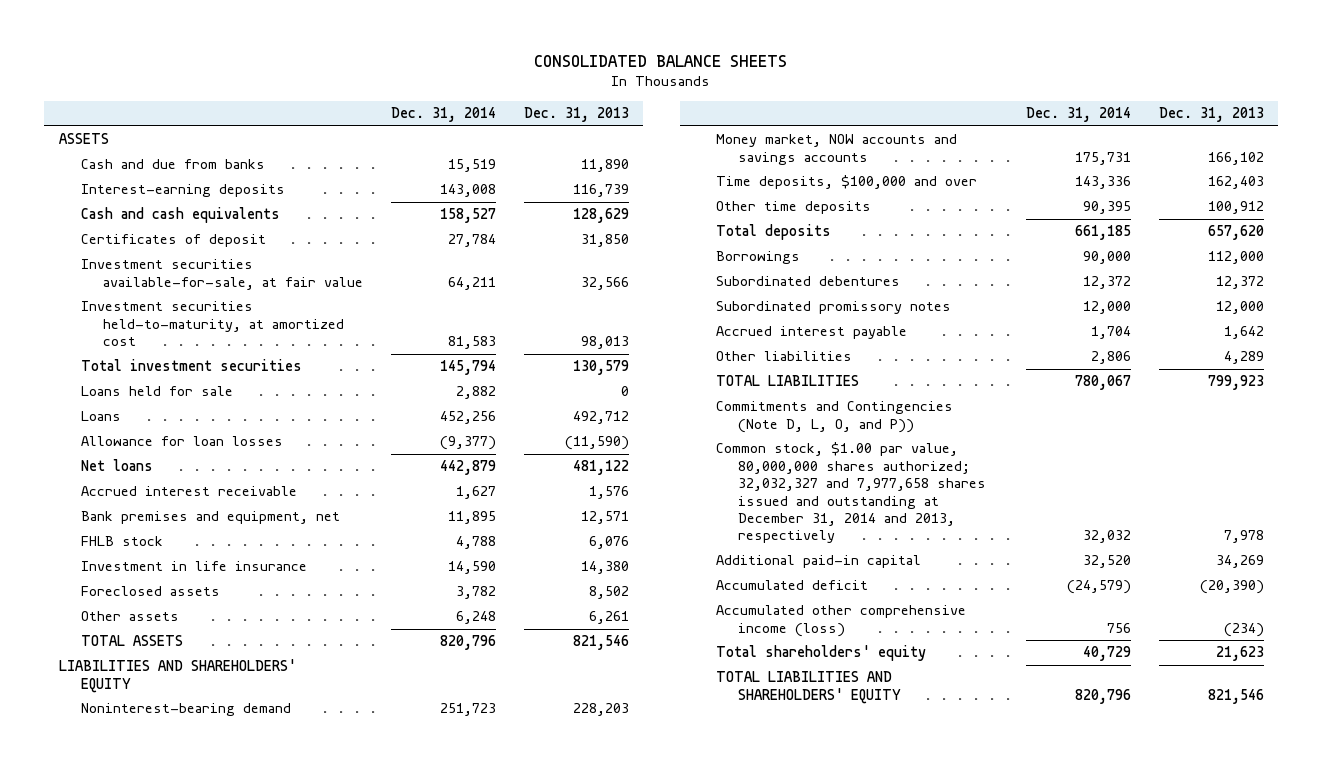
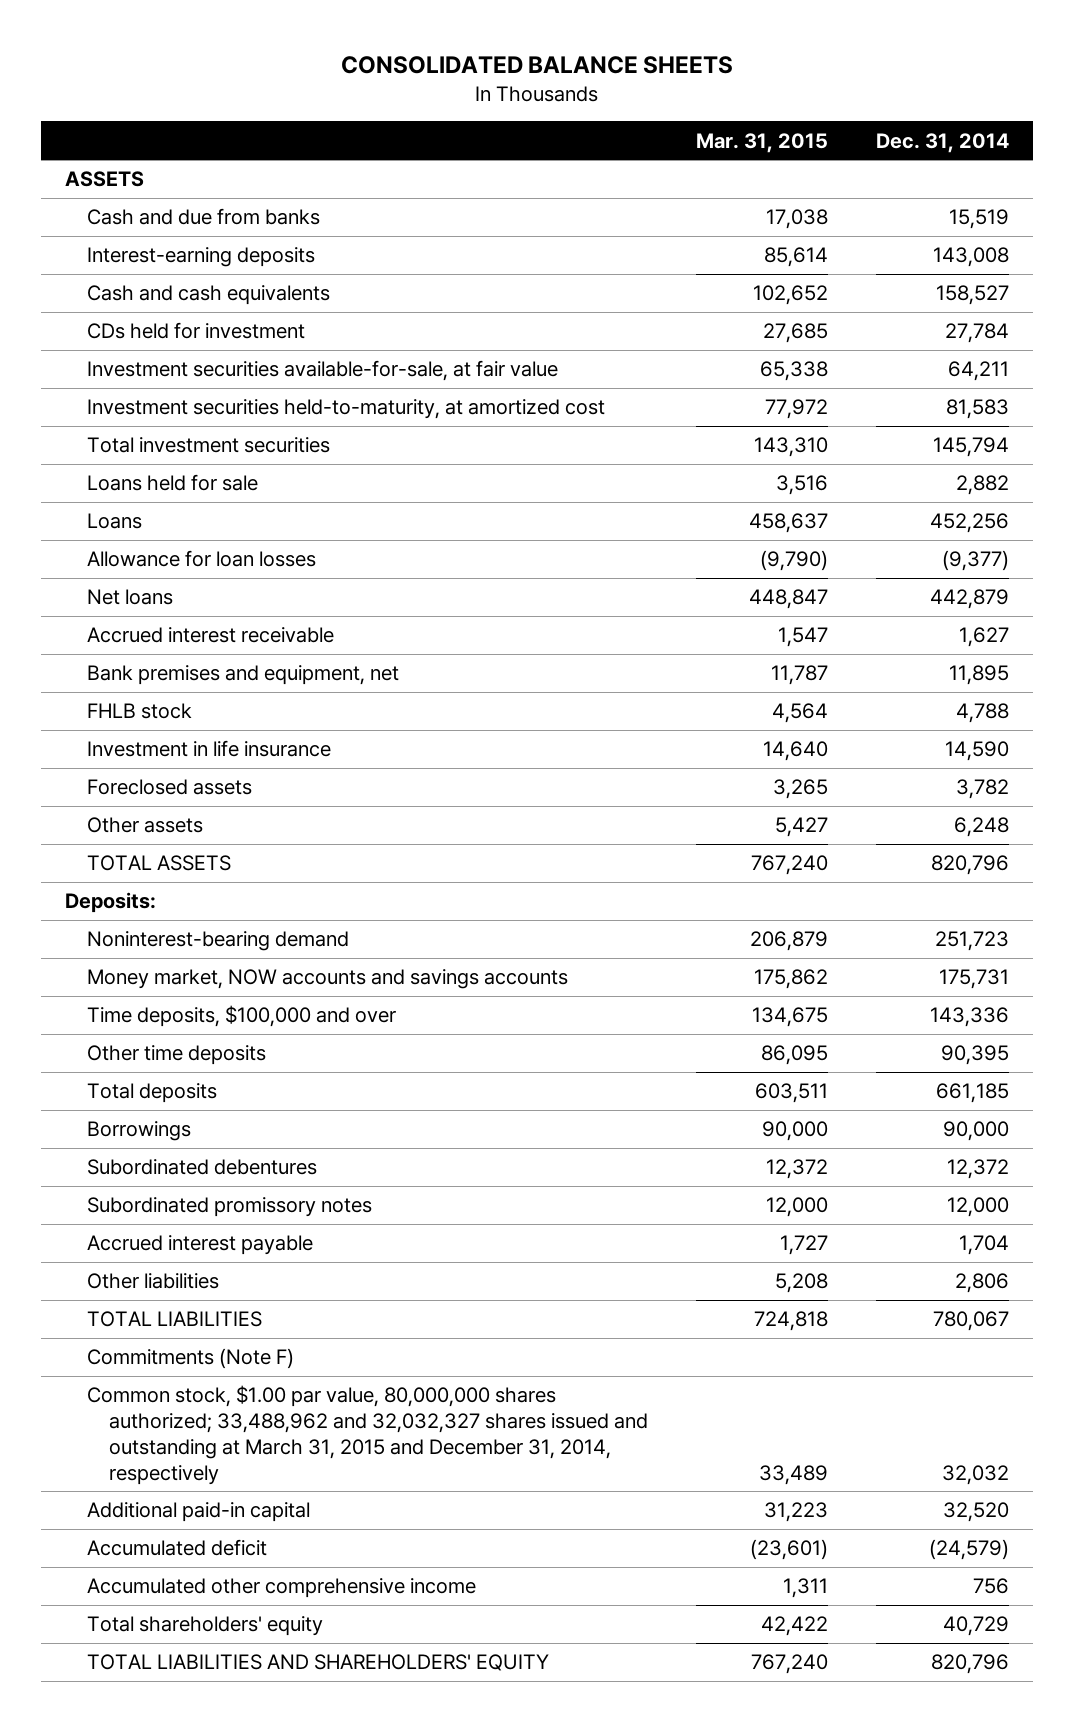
- | Dec. 31, 2014 | Dec. 31, 2013
+ | Mar. 31, 2015 | Dec. 31, 2014
- Certificates of deposit | 27,784 | 31,850
+ CDs held for investment | 27,685 | 27,784
- LIABILITIES AND SHAREHOLDERS' EQUITY
+ Deposits:
- Commitments and Contingencies (Note D, L, O, and P))
- Common stock, $1.00 par value, 80,000,000 shares authorized; 32,032,327 and 7,977,658 shares issued and outstanding at December 31, 2014 and 2013, respectively | 32,032 | 7,978
+ Commitments (Note F)
+ Common stock, $1.00 par value, 80,000,000 shares authorized; 33,488,962 and 32,032,327 shares issued and outstanding at March 31, 2015 and December 31, 2014, respectively | 33,489 | 32,032
- Accumulated other comprehensive income (loss) | 756 | (234)
+ Accumulated other comprehensive income | 1,311 | 756

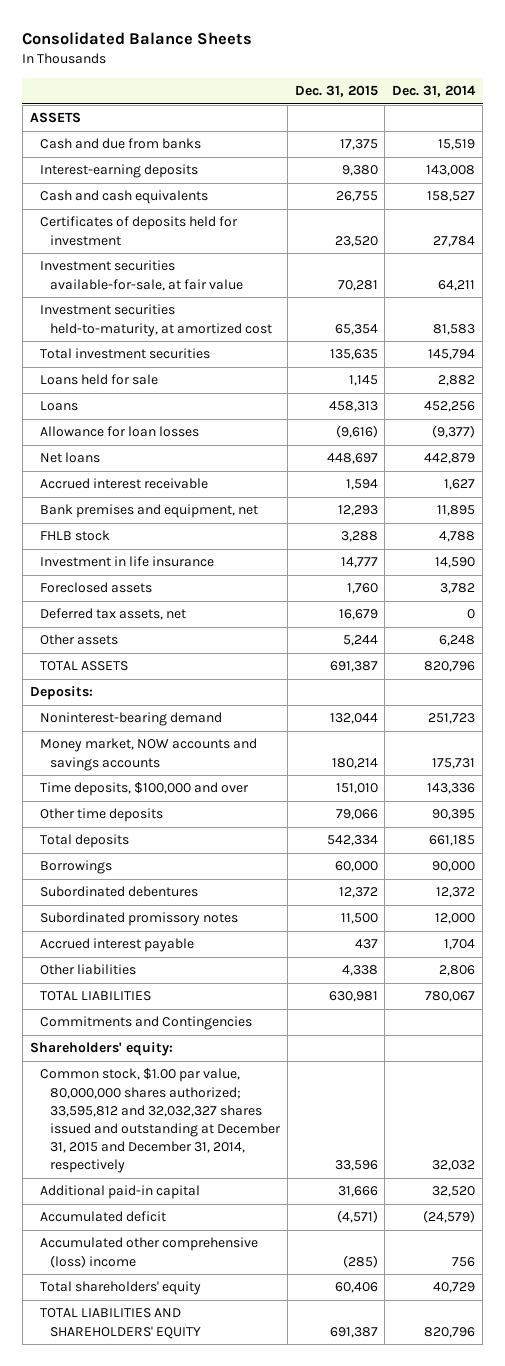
- CONSOLIDATED BALANCE SHEETS
+ Consolidated Balance Sheets
- | Mar. 31, 2015 | Dec. 31, 2014
+ | Dec. 31, 2015 | Dec. 31, 2014
- CDs held for investment | 27,685 | 27,784
+ Certificates of deposits held for investment | 23,520 | 27,784
+ Deferred tax assets, net | 16,679 | 0
- Commitments (Note F)
- Common stock, $1.00 par value, 80,000,000 shares authorized; 33,488,962 and 32,032,327 shares issued and outstanding at March 31, 2015 and December 31, 2014, respectively | 33,489 | 32,032
+ Commitments and Contingencies
+ Shareholders' equity:
+ Common stock, $1.00 par value, 80,000,000 shares authorized; 33,595,812 and 32,032,327 shares issued and outstanding at December 31, 2015 and December 31, 2014, respectively | 33,596 | 32,032
- Accumulated other comprehensive income | 1,311 | 756
+ Accumulated other comprehensive (loss) income | (285) | 756

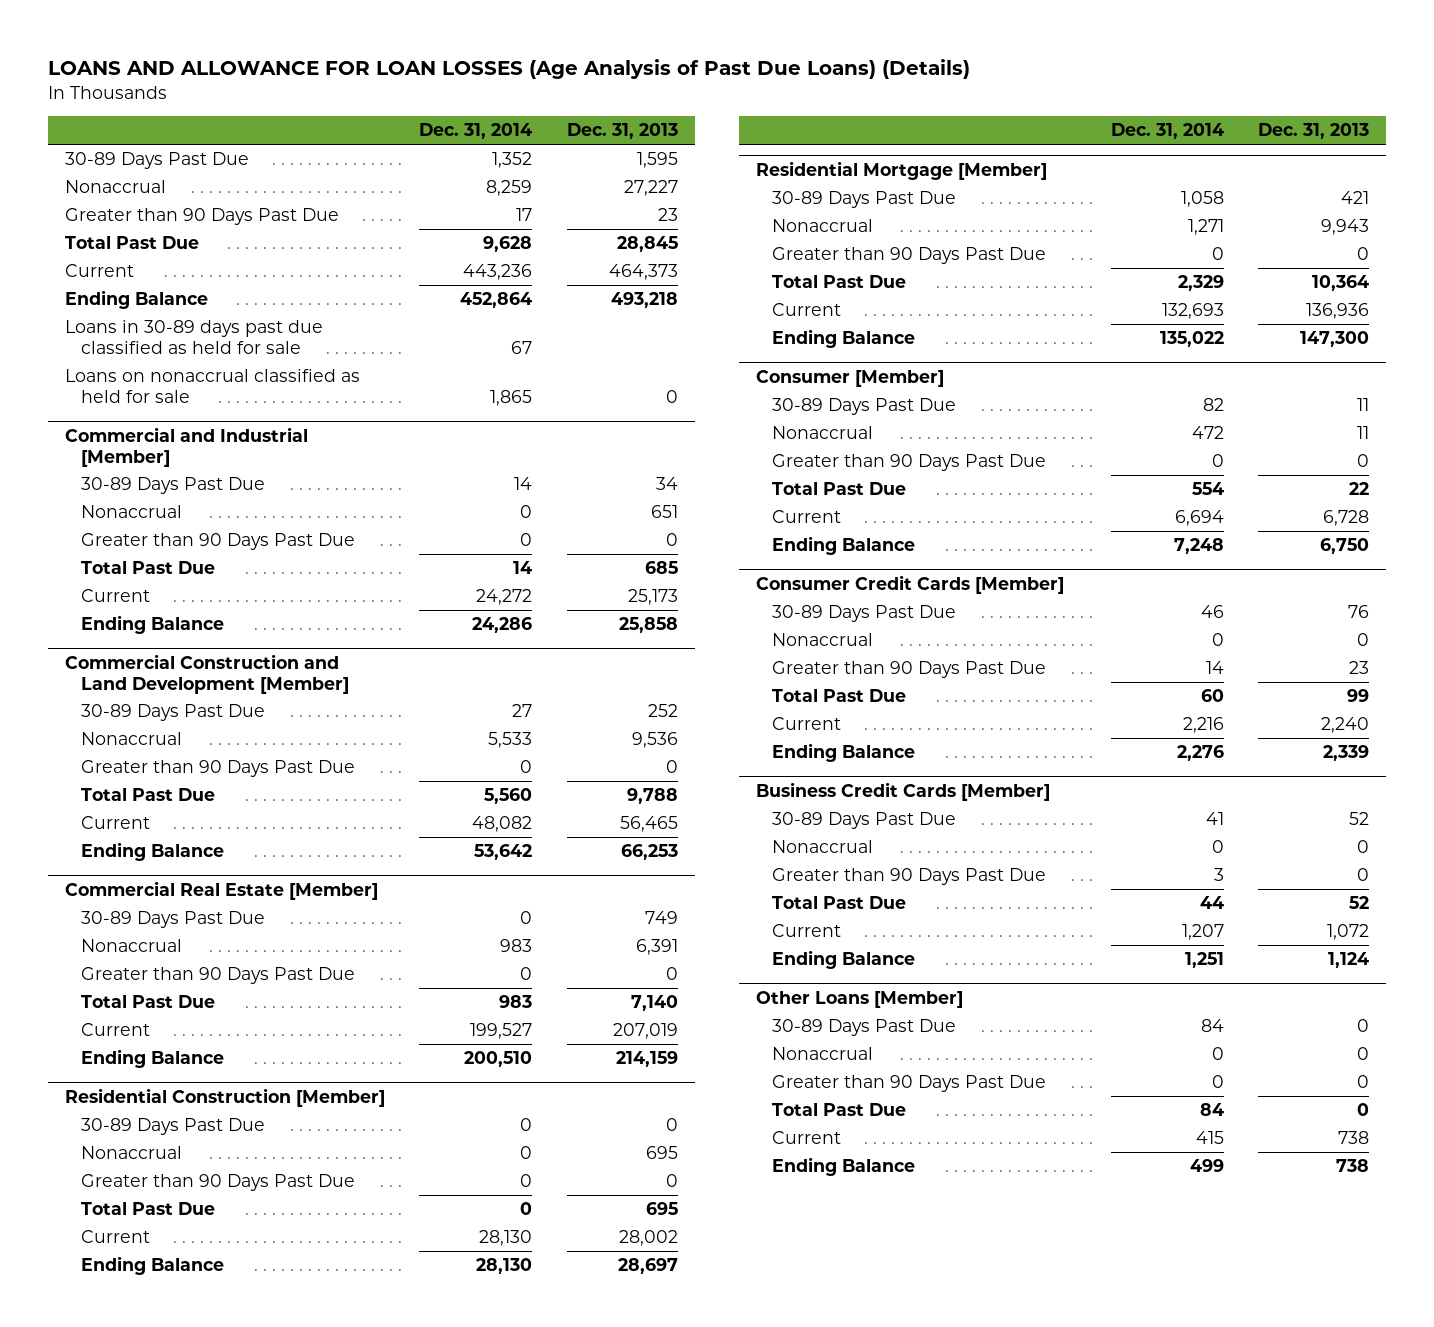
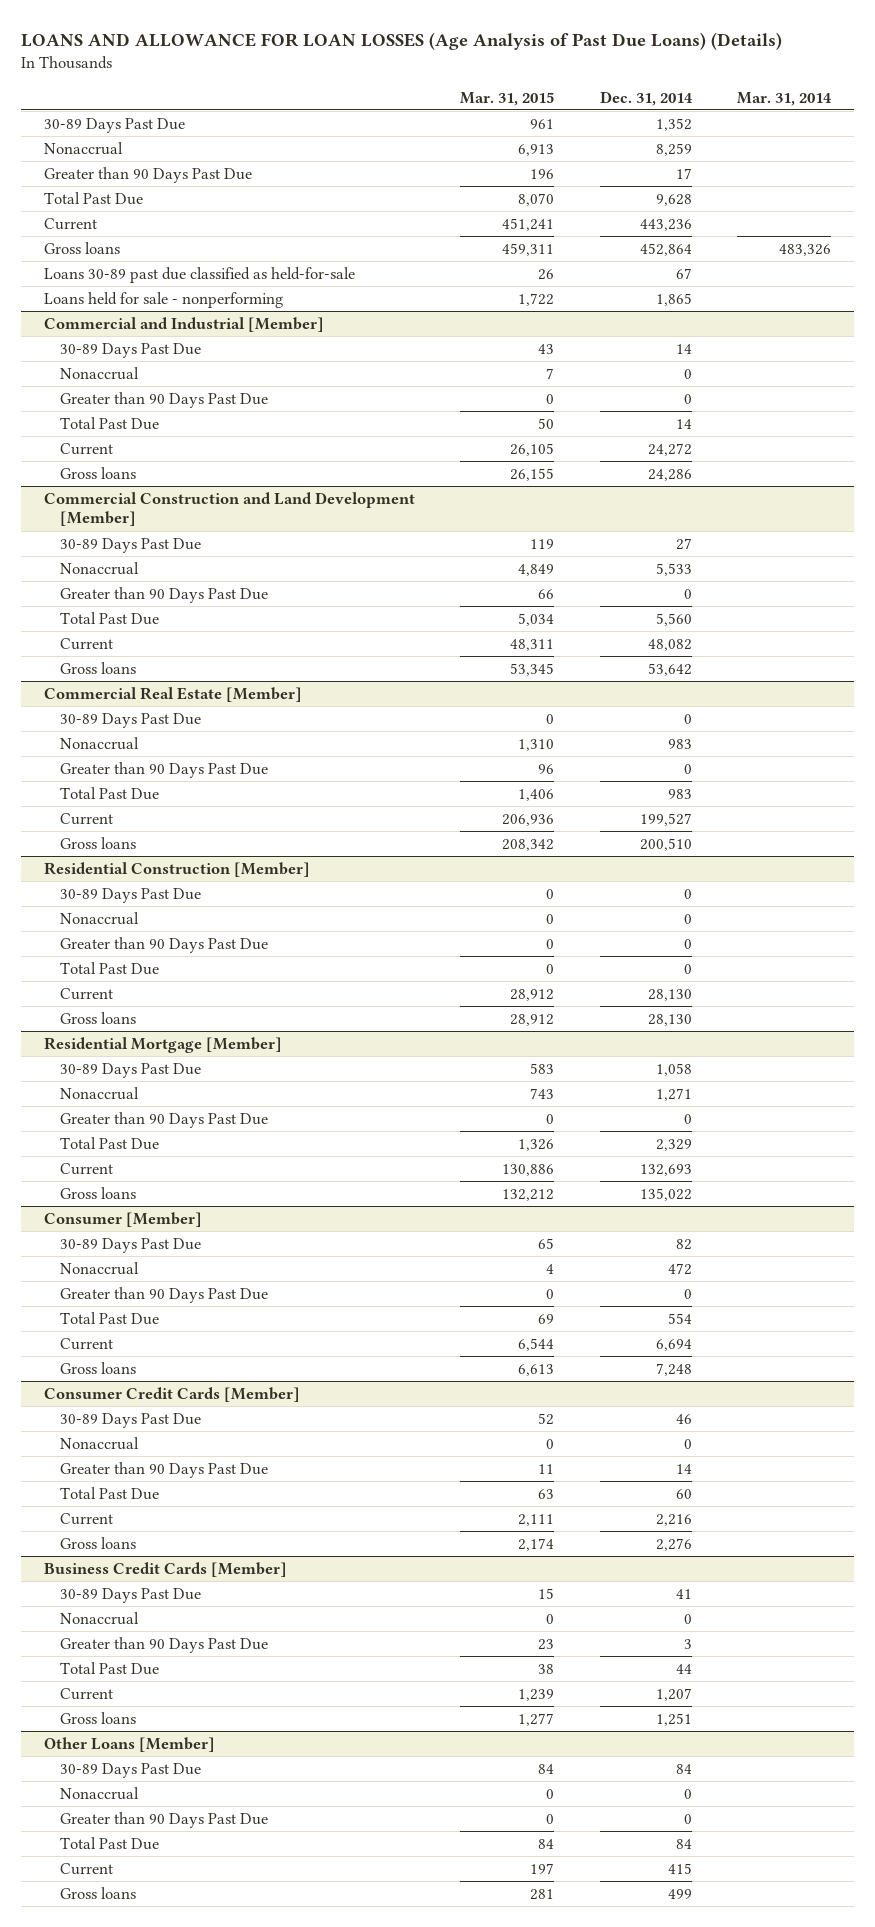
- | Dec. 31, 2014 | Dec. 31, 2013
+ | Mar. 31, 2015 | Dec. 31, 2014 | Mar. 31, 2014
- Ending Balance | 452,864 | 493,218
- Loans in 30-89 days past due classified as held for sale | 67 |
- Loans on nonaccrual classified as held for sale | 1,865 | 0
+ Gross loans | 459,311 | 452,864 | 483,326
+ Loans 30-89 past due classified as held-for-sale | 26 | 67 |
+ Loans held for sale - nonperforming | 1,722 | 1,865 |
@ Commercial and Industrial [Member]
- Ending Balance | 24,286 | 25,858
+ Gross loans | 26,155 | 24,286 |
@ Commercial Construction and Land Development [Member]
- Ending Balance | 53,642 | 66,253
+ Gross loans | 53,345 | 53,642 |
@ Commercial Real Estate [Member]
- Ending Balance | 200,510 | 214,159
+ Gross loans | 208,342 | 200,510 |
@ Residential Construction [Member]
- Ending Balance | 28,130 | 28,697
+ Gross loans | 28,912 | 28,130 |
@ Residential Mortgage [Member]
- Ending Balance | 135,022 | 147,300
+ Gross loans | 132,212 | 135,022 |
@ Consumer [Member]
- Ending Balance | 7,248 | 6,750
+ Gross loans | 6,613 | 7,248 |
@ Consumer Credit Cards [Member]
- Ending Balance | 2,276 | 2,339
+ Gross loans | 2,174 | 2,276 |
@ Business Credit Cards [Member]
- Ending Balance | 1,251 | 1,124
+ Gross loans | 1,277 | 1,251 |
@ Other Loans [Member]
- Ending Balance | 499 | 738
+ Gross loans | 281 | 499 |

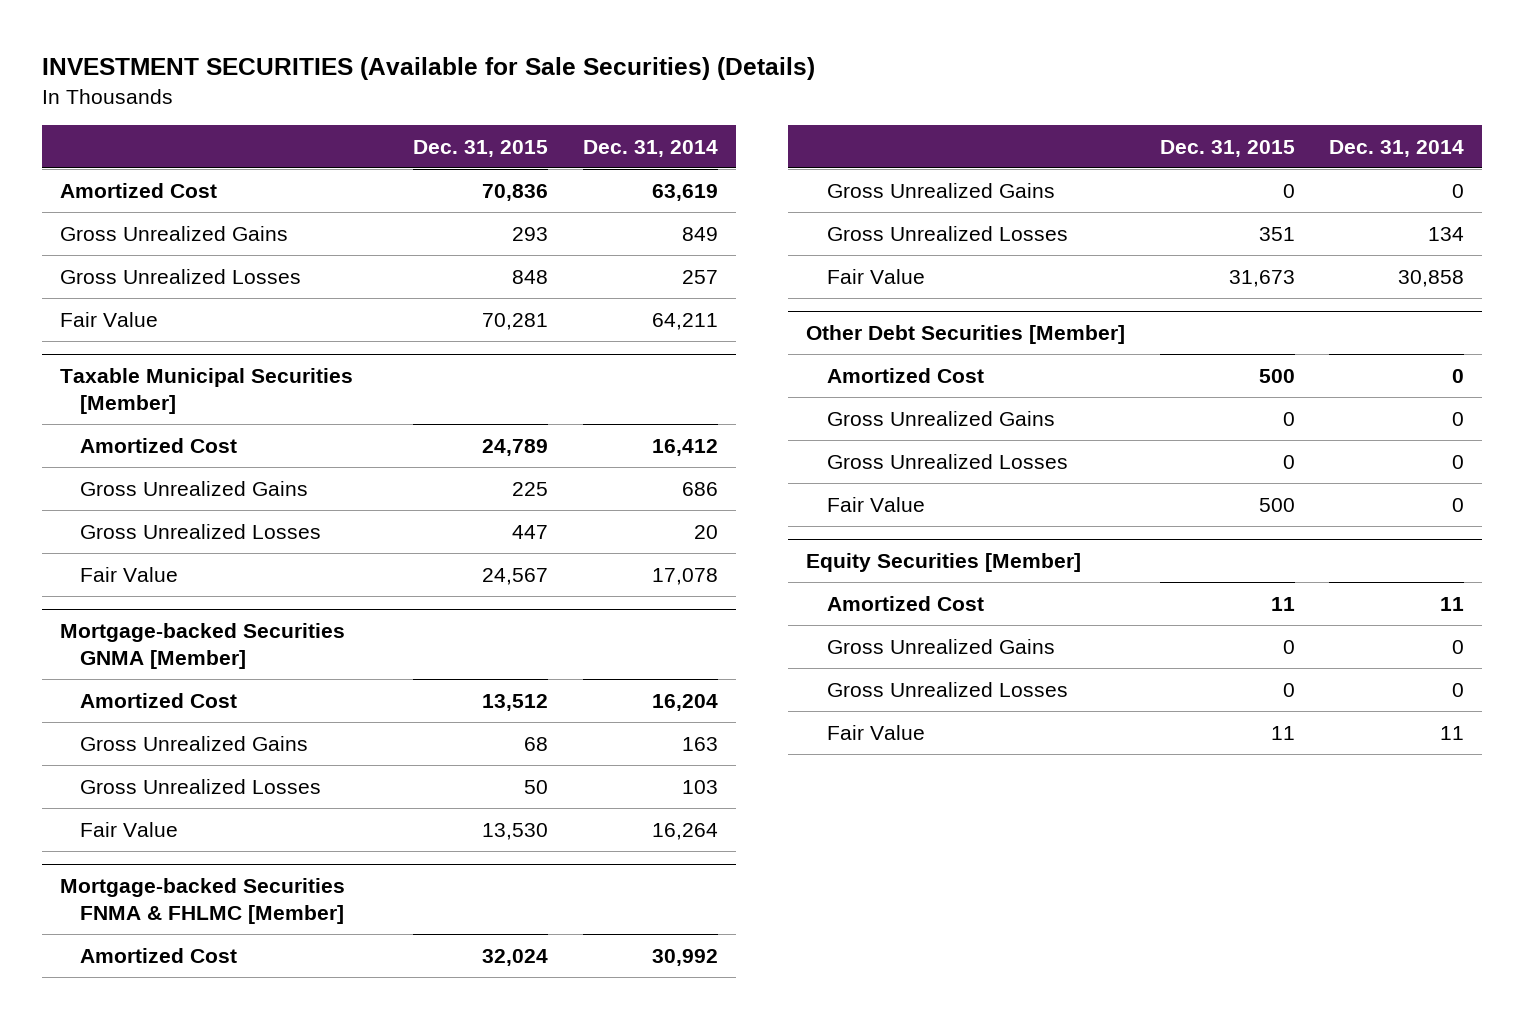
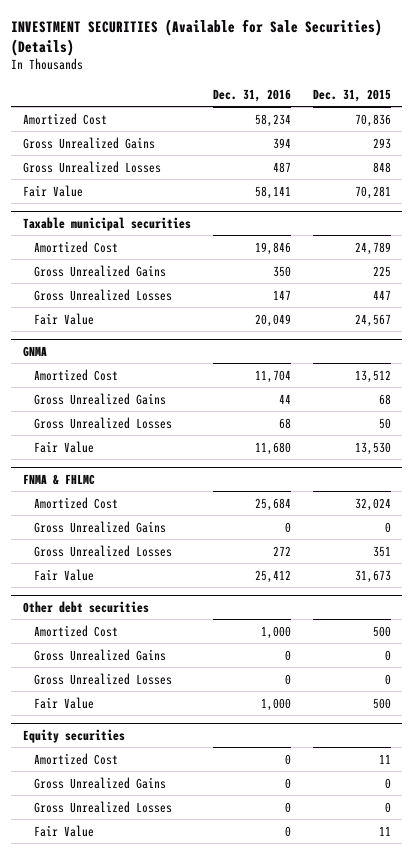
- | Dec. 31, 2015 | Dec. 31, 2014
+ | Dec. 31, 2016 | Dec. 31, 2015
- Taxable Municipal Securities [Member]
+ Taxable municipal securities
- Mortgage-backed Securities GNMA [Member]
+ GNMA
- Mortgage-backed Securities FNMA & FHLMC [Member]
+ FNMA & FHLMC
- Other Debt Securities [Member]
+ Other debt securities
- Equity Securities [Member]
+ Equity securities

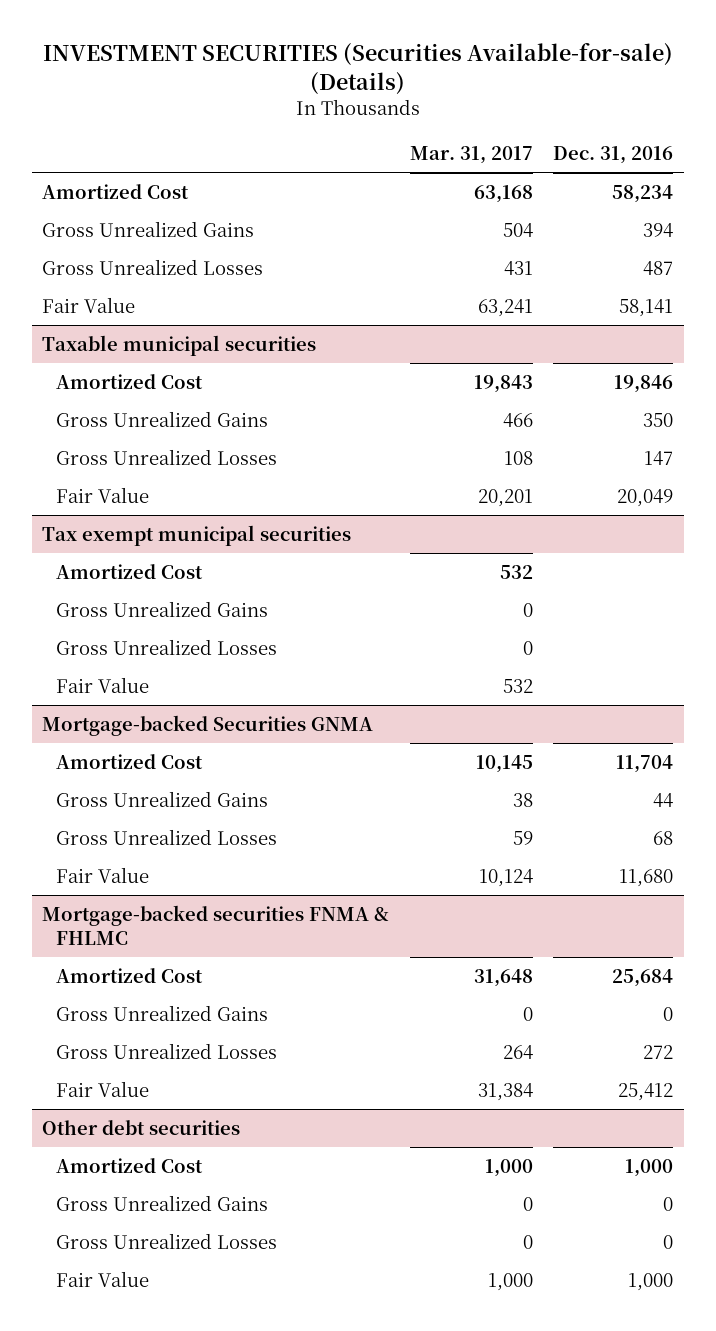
- INVESTMENT SECURITIES (Available for Sale Securities) (Details)
+ INVESTMENT SECURITIES (Securities Available-for-sale) (Details)
- | Dec. 31, 2016 | Dec. 31, 2015
+ | Mar. 31, 2017 | Dec. 31, 2016
- GNMA
+ Tax exempt municipal securities
+ Amortized Cost | 532 |
+ Gross Unrealized Gains | 0 |
+ Gross Unrealized Losses | 0 |
+ Fair Value | 532 |
+ Mortgage-backed Securities GNMA
- FNMA & FHLMC
+ Mortgage-backed securities FNMA & FHLMC
- Equity securities
- Amortized Cost | 0 | 11
- Gross Unrealized Gains | 0 | 0
- Gross Unrealized Losses | 0 | 0
- Fair Value | 0 | 11

